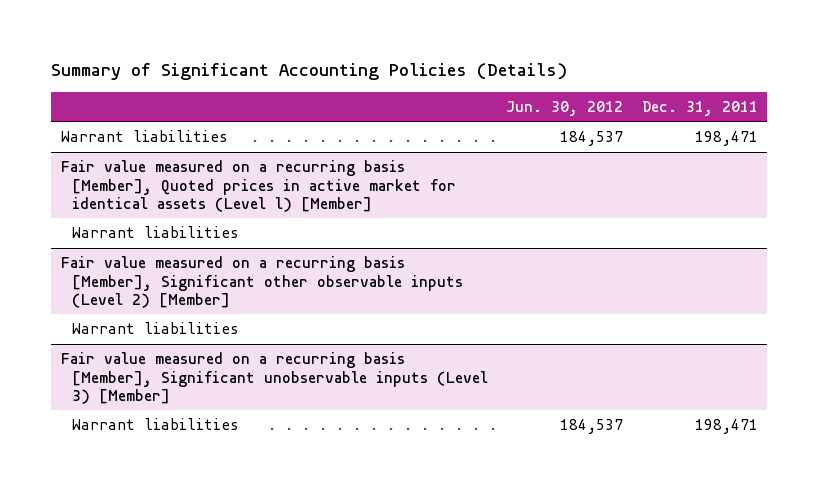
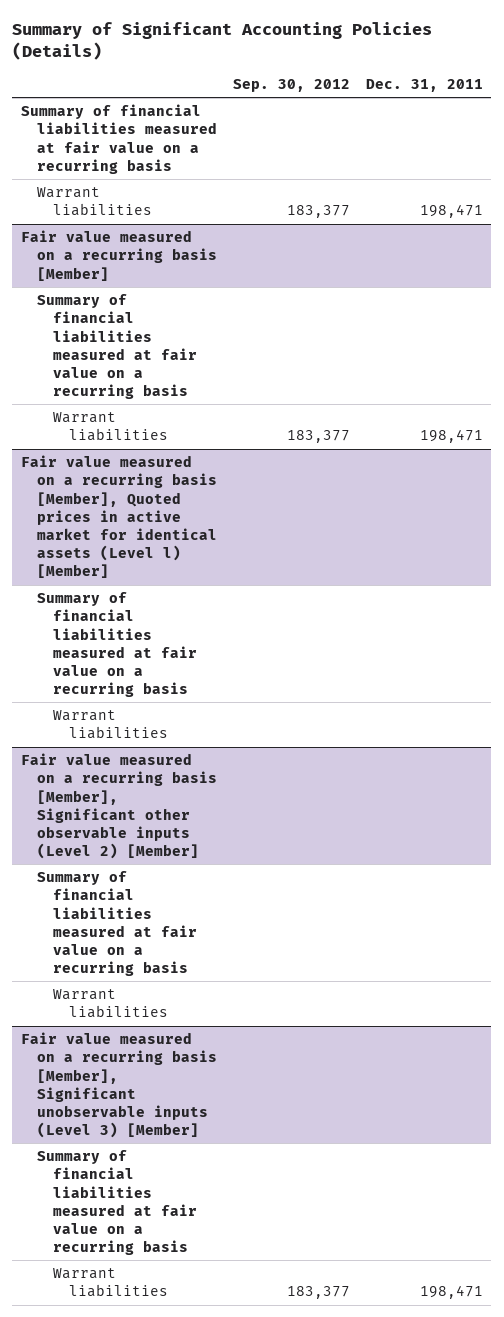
- | Jun. 30, 2012 | Dec. 31, 2011
+ | Sep. 30, 2012 | Dec. 31, 2011
+ Summary of financial liabilities measured at fair value on a recurring basis
+ Fair value measured on a recurring basis [Member]
+ Summary of financial liabilities measured at fair value on a recurring basis
+ Warrant liabilities | 183,377 | 198,471
@ Fair value measured on a recurring basis [Member], Quoted prices in active market for identical assets (Level l) [Member]
+ Summary of financial liabilities measured at fair value on a recurring basis
@ Fair value measured on a recurring basis [Member], Significant other observable inputs (Level 2) [Member]
+ Summary of financial liabilities measured at fair value on a recurring basis
@ Fair value measured on a recurring basis [Member], Significant unobservable inputs (Level 3) [Member]
+ Summary of financial liabilities measured at fair value on a recurring basis

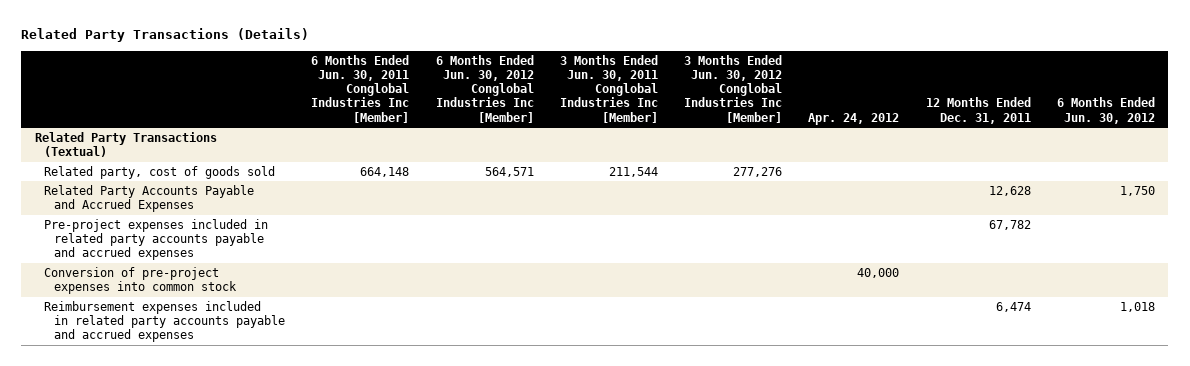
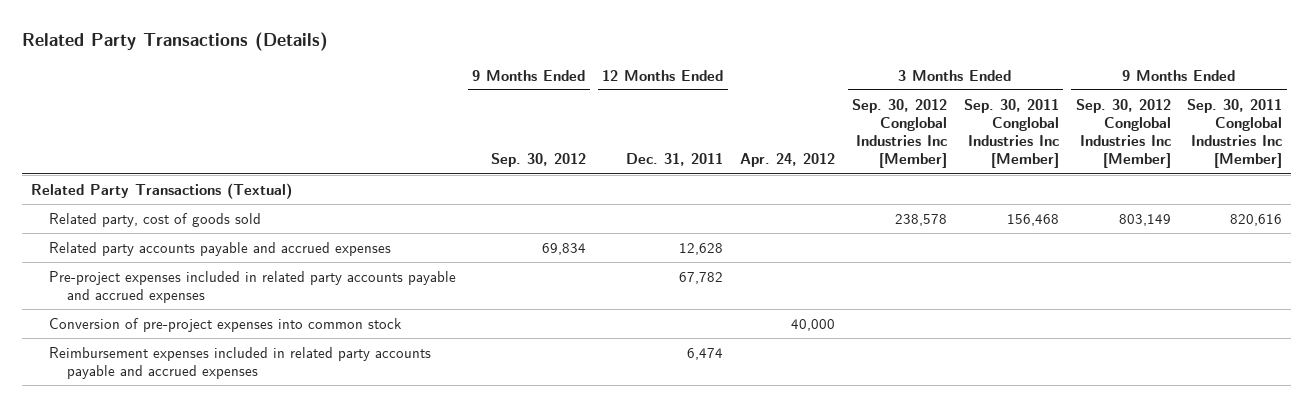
- | 6 Months Ended Jun. 30, 2011 Conglobal Industries Inc [Member] | 6 Months Ended Jun. 30, 2012 Conglobal Industries Inc [Member] | 3 Months Ended Jun. 30, 2011 Conglobal Industries Inc [Member] | 3 Months Ended Jun. 30, 2012 Conglobal Industries Inc [Member] | Apr. 24, 2012 | 12 Months Ended Dec. 31, 2011 | 6 Months Ended Jun. 30, 2012
+ | 9 Months Ended Sep. 30, 2012 | 12 Months Ended Dec. 31, 2011 | Apr. 24, 2012 | 3 Months Ended Sep. 30, 2012 Conglobal Industries Inc [Member] | 3 Months Ended Sep. 30, 2011 Conglobal Industries Inc [Member] | 9 Months Ended Sep. 30, 2012 Conglobal Industries Inc [Member] | 9 Months Ended Sep. 30, 2011 Conglobal Industries Inc [Member]
- Related Party Accounts Payable and Accrued Expenses | | | | | | 12,628 | 1,750
+ Related party accounts payable and accrued expenses | 69,834 | 12,628 | | | | |

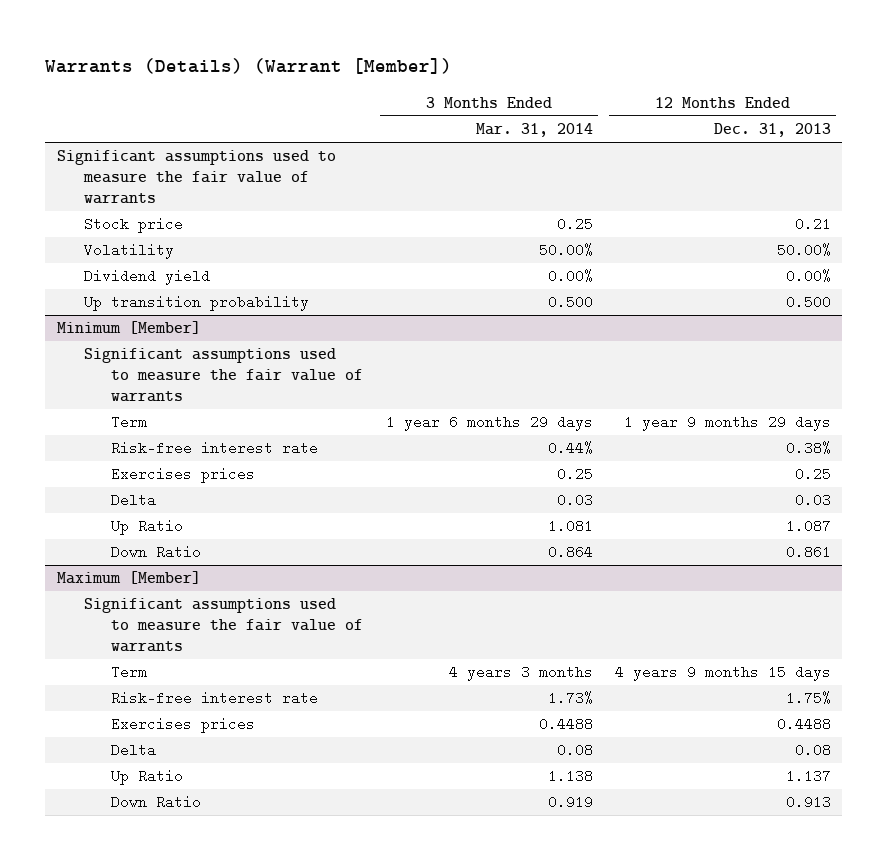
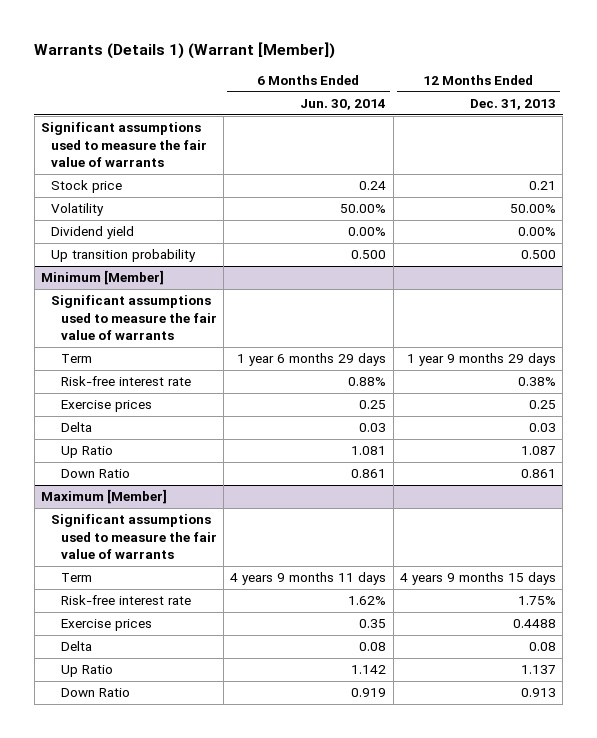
- Warrants (Details) (Warrant [Member])
+ Warrants (Details 1) (Warrant [Member])
- | 3 Months Ended Mar. 31, 2014 | 12 Months Ended Dec. 31, 2013
+ | 6 Months Ended Jun. 30, 2014 | 12 Months Ended Dec. 31, 2013
@ Minimum [Member]
- Exercises prices | 0.25 | 0.25
+ Exercise prices | 0.25 | 0.25
@ Maximum [Member]
- Exercises prices | 0.4488 | 0.4488
+ Exercise prices | 0.35 | 0.4488

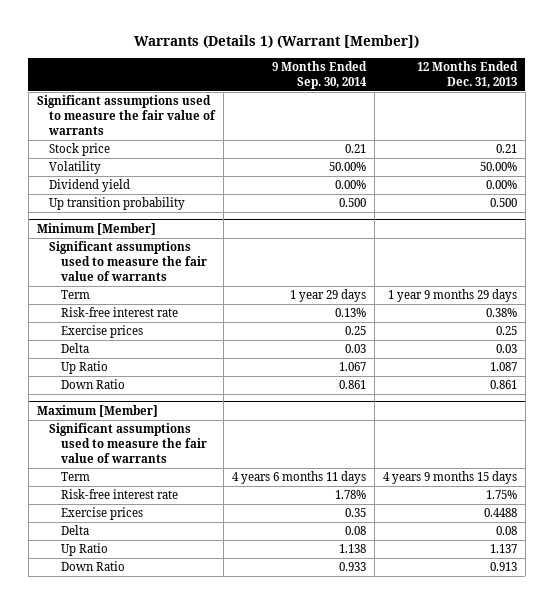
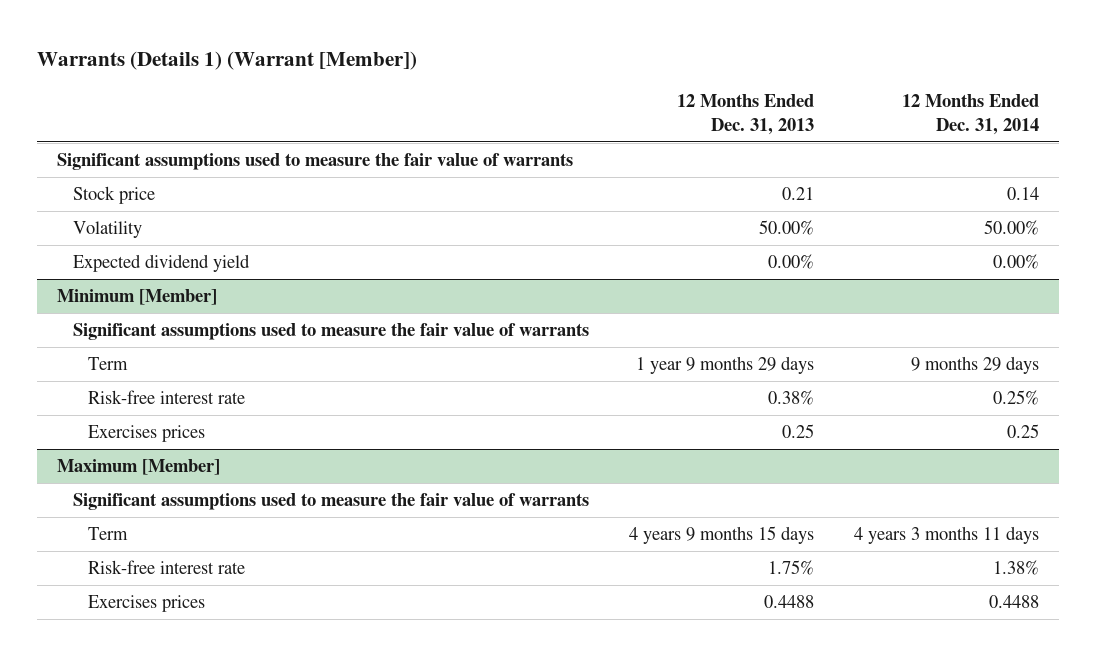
- | 9 Months Ended Sep. 30, 2014 | 12 Months Ended Dec. 31, 2013
+ | 12 Months Ended Dec. 31, 2013 | 12 Months Ended Dec. 31, 2014
- Dividend yield | 0.00% | 0.00%
- Up transition probability | 0.500 | 0.500
+ Expected dividend yield | 0.00% | 0.00%
@ Minimum [Member]
- Exercise prices | 0.25 | 0.25
- Delta | 0.03 | 0.03
- Up Ratio | 1.067 | 1.087
- Down Ratio | 0.861 | 0.861
+ Exercises prices | 0.25 | 0.25
@ Maximum [Member]
- Exercise prices | 0.35 | 0.4488
- Delta | 0.08 | 0.08
- Up Ratio | 1.138 | 1.137
- Down Ratio | 0.933 | 0.913
+ Exercises prices | 0.4488 | 0.4488

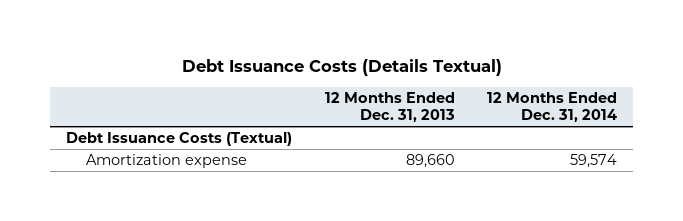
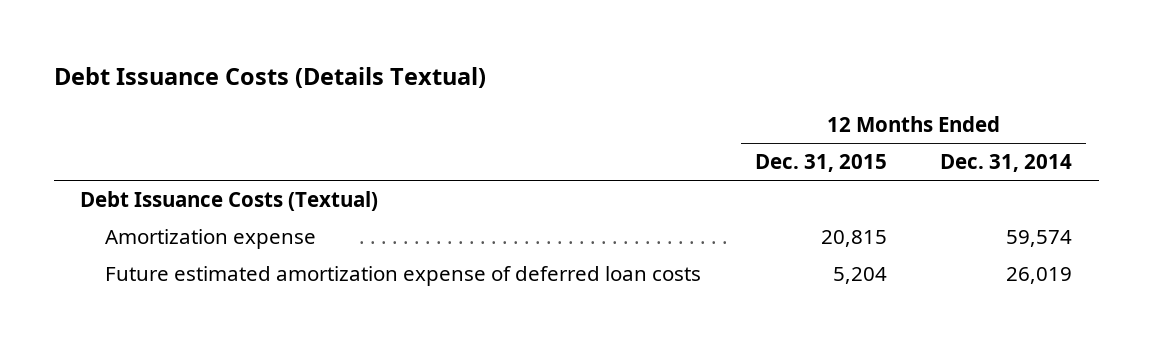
- | 12 Months Ended Dec. 31, 2013 | 12 Months Ended Dec. 31, 2014
+ | 12 Months Ended Dec. 31, 2015 | 12 Months Ended Dec. 31, 2014
+ Future estimated amortization expense of deferred loan costs | 5,204 | 26,019

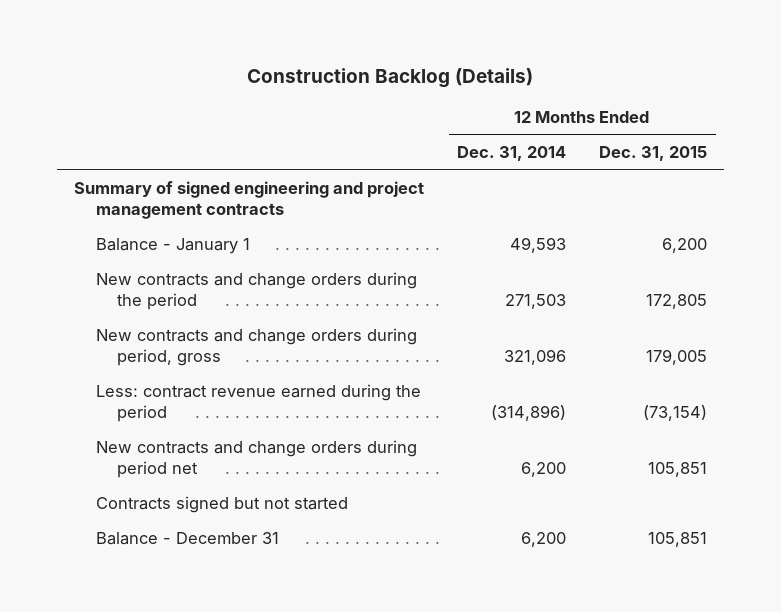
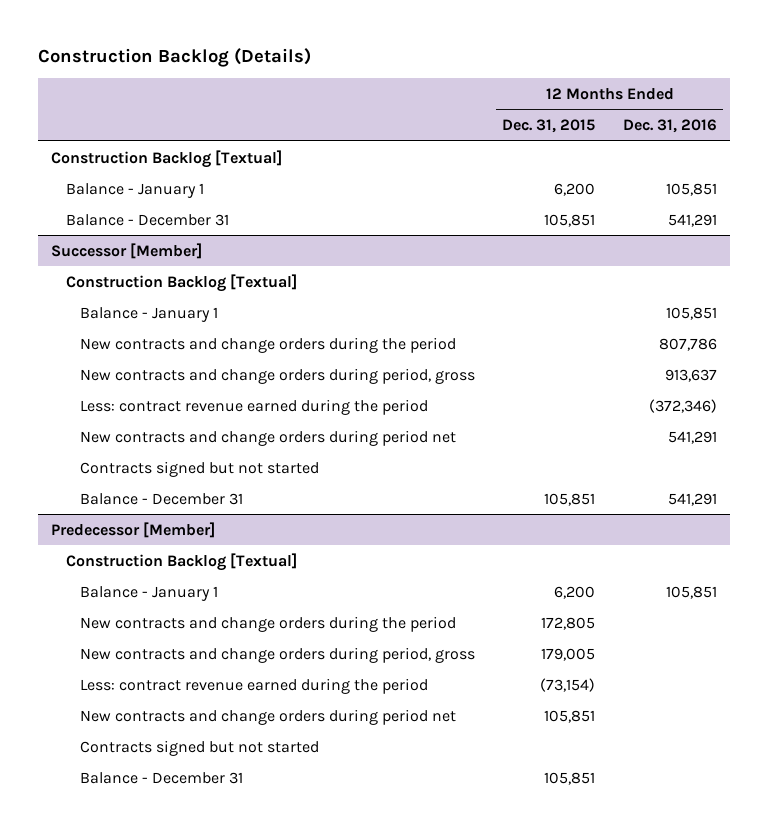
- | 12 Months Ended Dec. 31, 2014 | 12 Months Ended Dec. 31, 2015
+ | 12 Months Ended Dec. 31, 2015 | 12 Months Ended Dec. 31, 2016
- Summary of signed engineering and project management contracts
+ Construction Backlog [Textual]
+ Balance - December 31 | 105,851 | 541,291
+ Successor [Member]
+ Construction Backlog [Textual]
+ Balance - January 1 | | 105,851
+ New contracts and change orders during the period | | 807,786
+ New contracts and change orders during period, gross | | 913,637
+ Less: contract revenue earned during the period | | (372,346)
+ New contracts and change orders during period net | | 541,291
+ Contracts signed but not started
+ Balance - December 31 | 105,851 | 541,291
+ Predecessor [Member]
+ Construction Backlog [Textual]
+ Balance - January 1 | 6,200 | 105,851

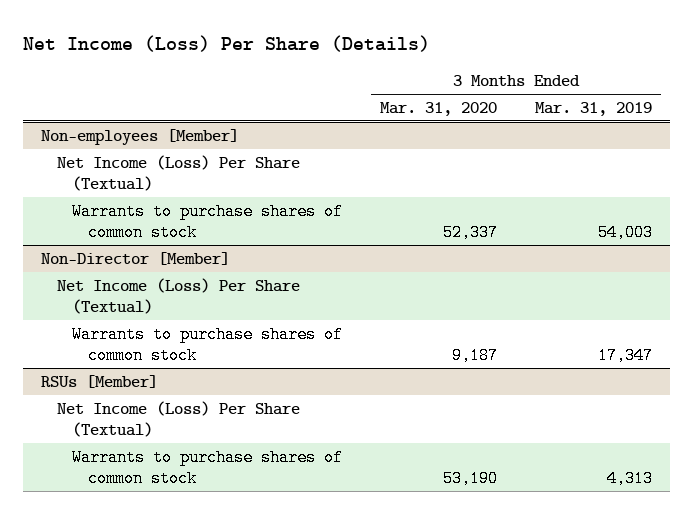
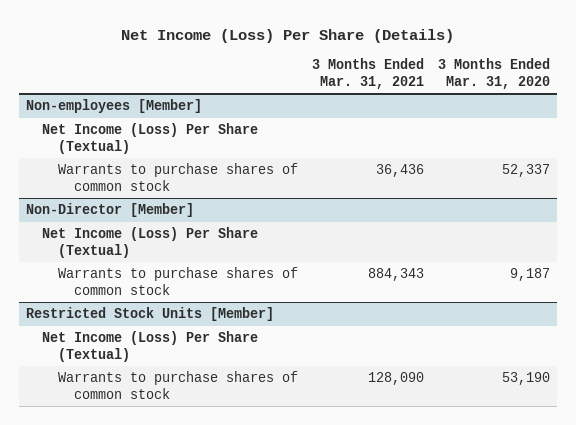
- | 3 Months Ended Mar. 31, 2020 | 3 Months Ended Mar. 31, 2019
+ | 3 Months Ended Mar. 31, 2021 | 3 Months Ended Mar. 31, 2020
- RSUs [Member]
+ Restricted Stock Units [Member]

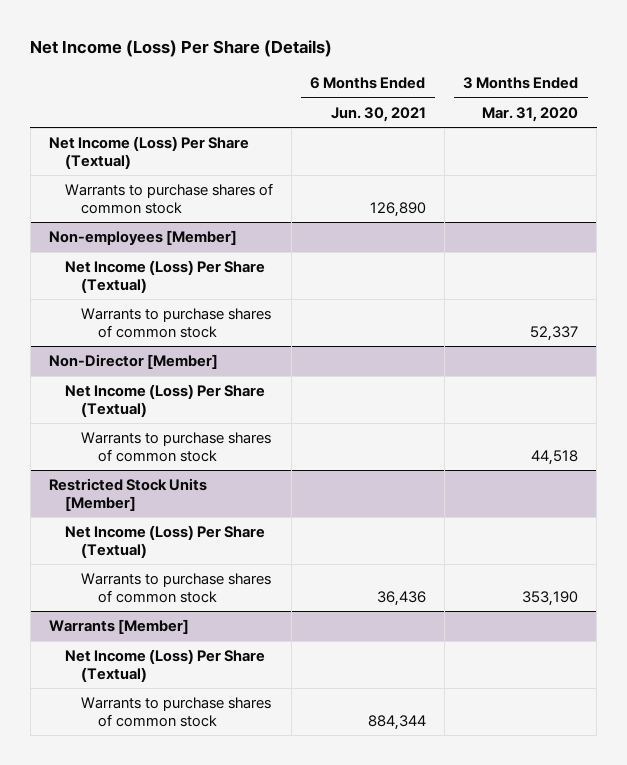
- | 3 Months Ended Mar. 31, 2021 | 3 Months Ended Mar. 31, 2020
+ | 6 Months Ended Jun. 30, 2021 | 3 Months Ended Mar. 31, 2020
+ Net Income (Loss) Per Share (Textual)
+ Warrants to purchase shares of common stock | 126,890 |
@ Non-Director [Member]
- Warrants to purchase shares of common stock | 884,343 | 9,187
+ Warrants to purchase shares of common stock | | 44,518
@ Restricted Stock Units [Member]
- Warrants to purchase shares of common stock | 128,090 | 53,190
+ Warrants to purchase shares of common stock | 36,436 | 353,190
+ Warrants [Member]
+ Net Income (Loss) Per Share (Textual)
+ Warrants to purchase shares of common stock | 884,344 |

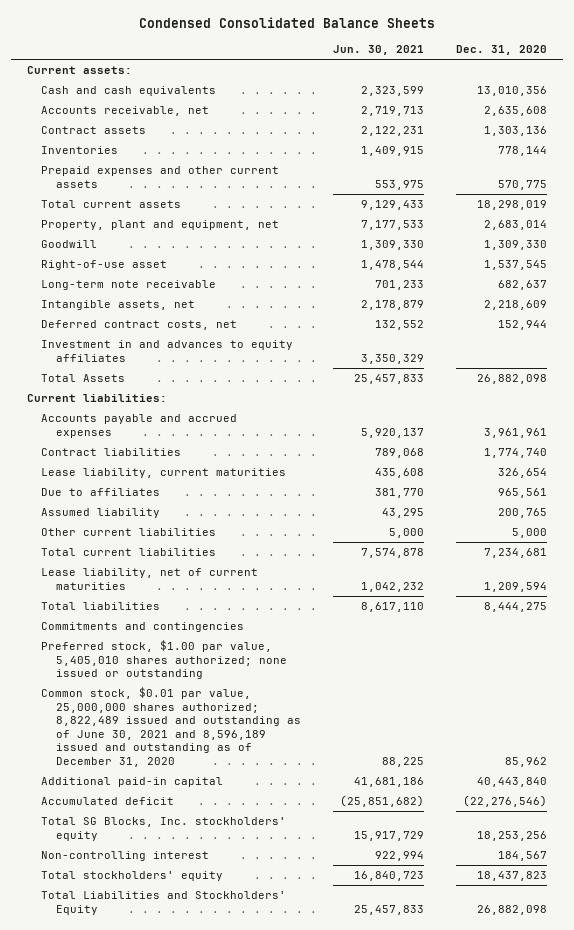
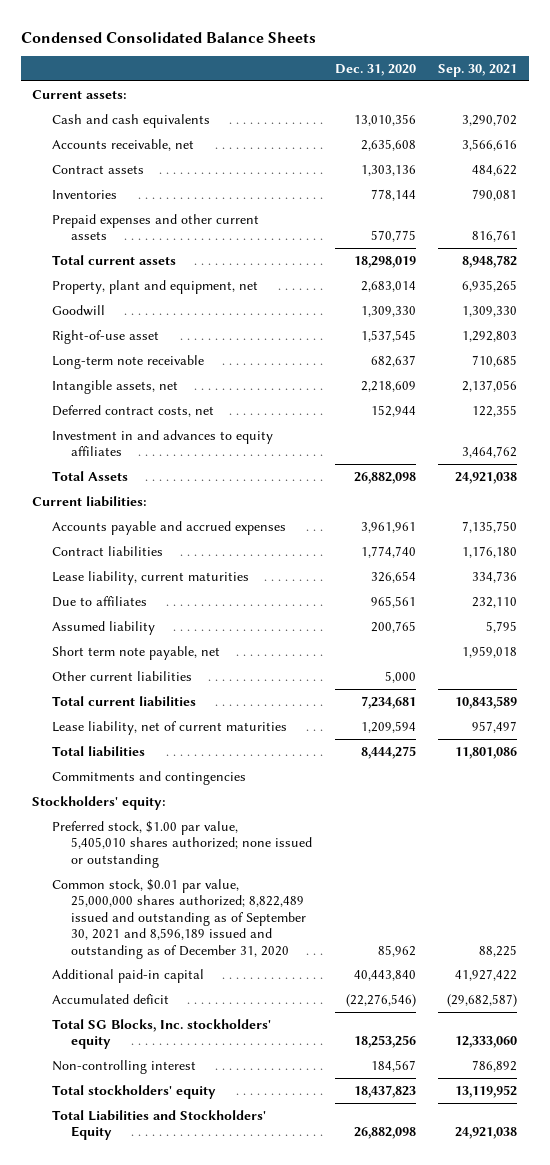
- | Jun. 30, 2021 | Dec. 31, 2020
+ | Dec. 31, 2020 | Sep. 30, 2021
+ Short term note payable, net | | 1,959,018
+ Stockholders' equity:
- Common stock, $0.01 par value, 25,000,000 shares authorized; 8,822,489 issued and outstanding as of June 30, 2021 and 8,596,189 issued and outstanding as of December 31, 2020 | 88,225 | 85,962
+ Common stock, $0.01 par value, 25,000,000 shares authorized; 8,822,489 issued and outstanding as of September 30, 2021 and 8,596,189 issued and outstanding as of December 31, 2020 | 85,962 | 88,225

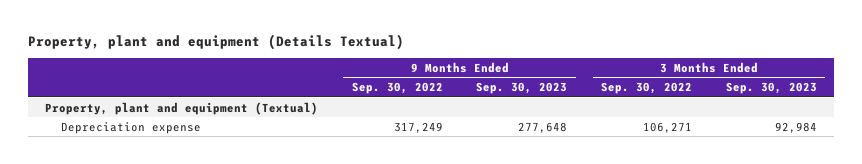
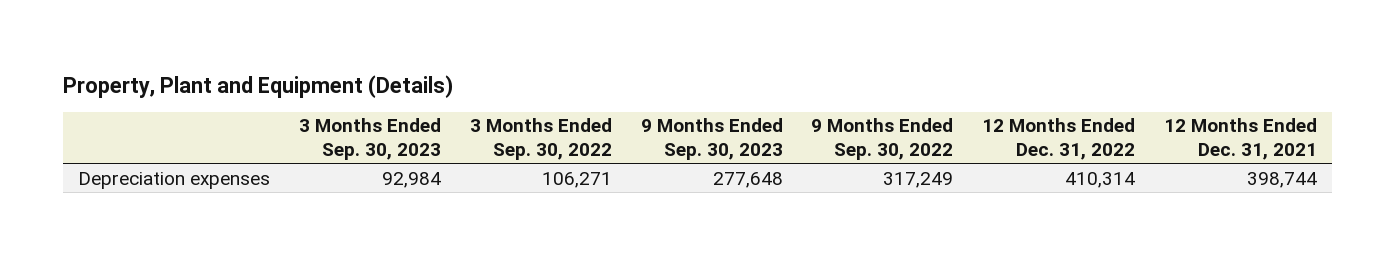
- Property, plant and equipment (Details Textual)
+ Property, Plant and Equipment (Details)
- | 9 Months Ended Sep. 30, 2022 | 9 Months Ended Sep. 30, 2023 | 3 Months Ended Sep. 30, 2022 | 3 Months Ended Sep. 30, 2023
+ | 3 Months Ended Sep. 30, 2023 | 3 Months Ended Sep. 30, 2022 | 9 Months Ended Sep. 30, 2023 | 9 Months Ended Sep. 30, 2022 | 12 Months Ended Dec. 31, 2022 | 12 Months Ended Dec. 31, 2021
- Property, plant and equipment (Textual)
- Depreciation expense | 317,249 | 277,648 | 106,271 | 92,984
+ Depreciation expenses | 92,984 | 106,271 | 277,648 | 317,249 | 410,314 | 398,744

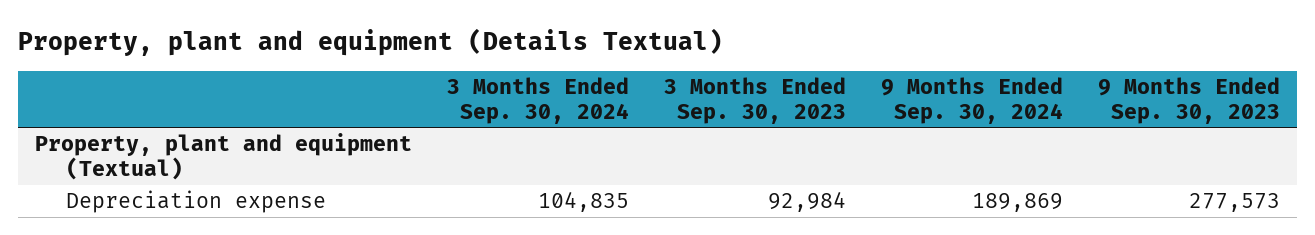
- Property, Plant and Equipment (Details)
+ Property, plant and equipment (Details Textual)
- | 3 Months Ended Sep. 30, 2023 | 3 Months Ended Sep. 30, 2022 | 9 Months Ended Sep. 30, 2023 | 9 Months Ended Sep. 30, 2022 | 12 Months Ended Dec. 31, 2022 | 12 Months Ended Dec. 31, 2021
+ | 3 Months Ended Sep. 30, 2024 | 3 Months Ended Sep. 30, 2023 | 9 Months Ended Sep. 30, 2024 | 9 Months Ended Sep. 30, 2023
- Depreciation expenses | 92,984 | 106,271 | 277,648 | 317,249 | 410,314 | 398,744
+ Property, plant and equipment (Textual)
+ Depreciation expense | 104,835 | 92,984 | 189,869 | 277,573

